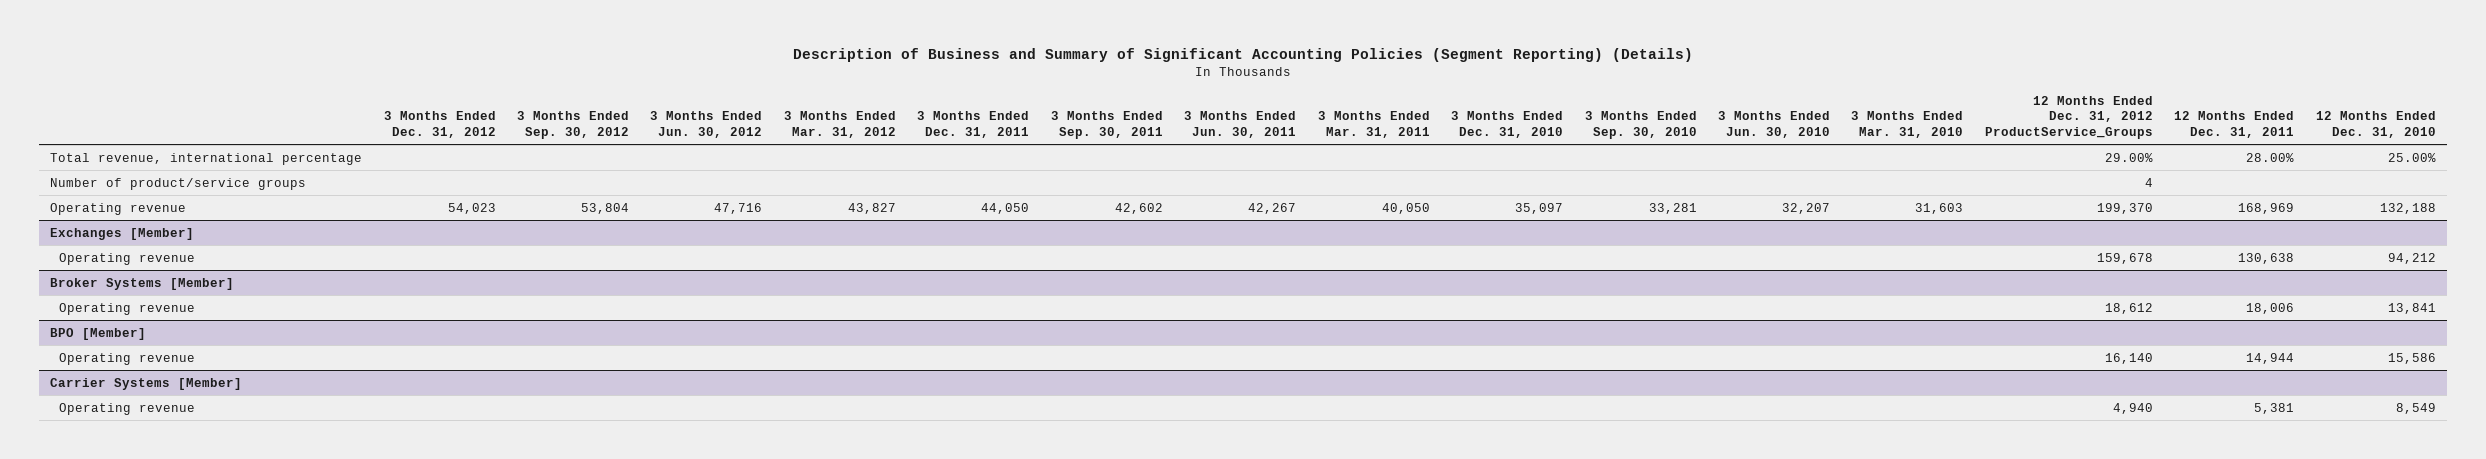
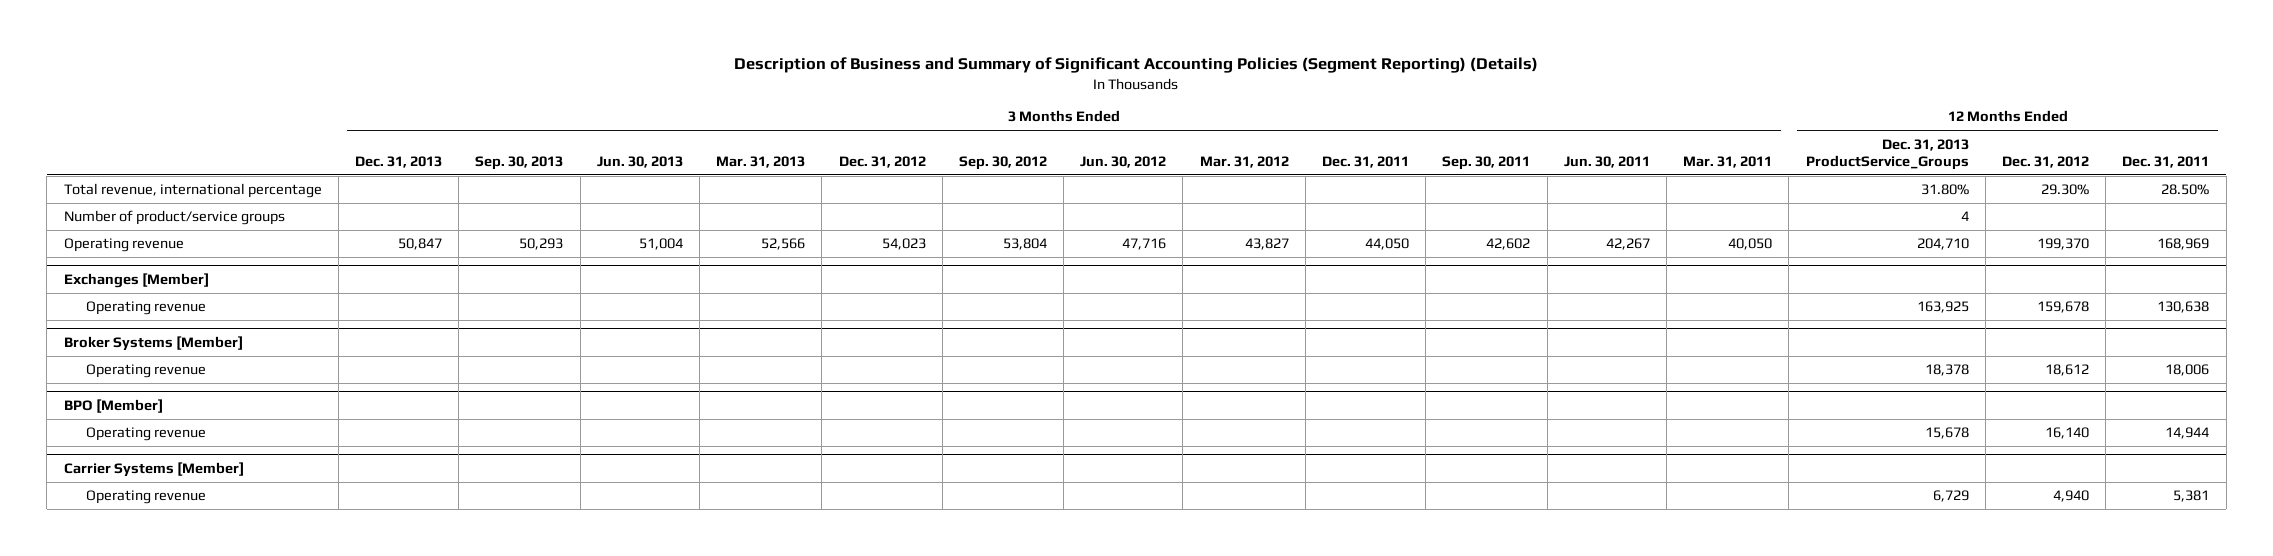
- | 3 Months Ended Dec. 31, 2012 | 3 Months Ended Sep. 30, 2012 | 3 Months Ended Jun. 30, 2012 | 3 Months Ended Mar. 31, 2012 | 3 Months Ended Dec. 31, 2011 | 3 Months Ended Sep. 30, 2011 | 3 Months Ended Jun. 30, 2011 | 3 Months Ended Mar. 31, 2011 | 3 Months Ended Dec. 31, 2010 | 3 Months Ended Sep. 30, 2010 | 3 Months Ended Jun. 30, 2010 | 3 Months Ended Mar. 31, 2010 | 12 Months Ended Dec. 31, 2012 ProductService_Groups | 12 Months Ended Dec. 31, 2011 | 12 Months Ended Dec. 31, 2010
+ | 3 Months Ended Dec. 31, 2013 | 3 Months Ended Sep. 30, 2013 | 3 Months Ended Jun. 30, 2013 | 3 Months Ended Mar. 31, 2013 | 3 Months Ended Dec. 31, 2012 | 3 Months Ended Sep. 30, 2012 | 3 Months Ended Jun. 30, 2012 | 3 Months Ended Mar. 31, 2012 | 3 Months Ended Dec. 31, 2011 | 3 Months Ended Sep. 30, 2011 | 3 Months Ended Jun. 30, 2011 | 3 Months Ended Mar. 31, 2011 | 12 Months Ended Dec. 31, 2013 ProductService_Groups | 12 Months Ended Dec. 31, 2012 | 12 Months Ended Dec. 31, 2011
- Total revenue, international percentage | | | | | | | | | | | | | 29.00% | 28.00% | 25.00%
+ Total revenue, international percentage | | | | | | | | | | | | | 31.80% | 29.30% | 28.50%

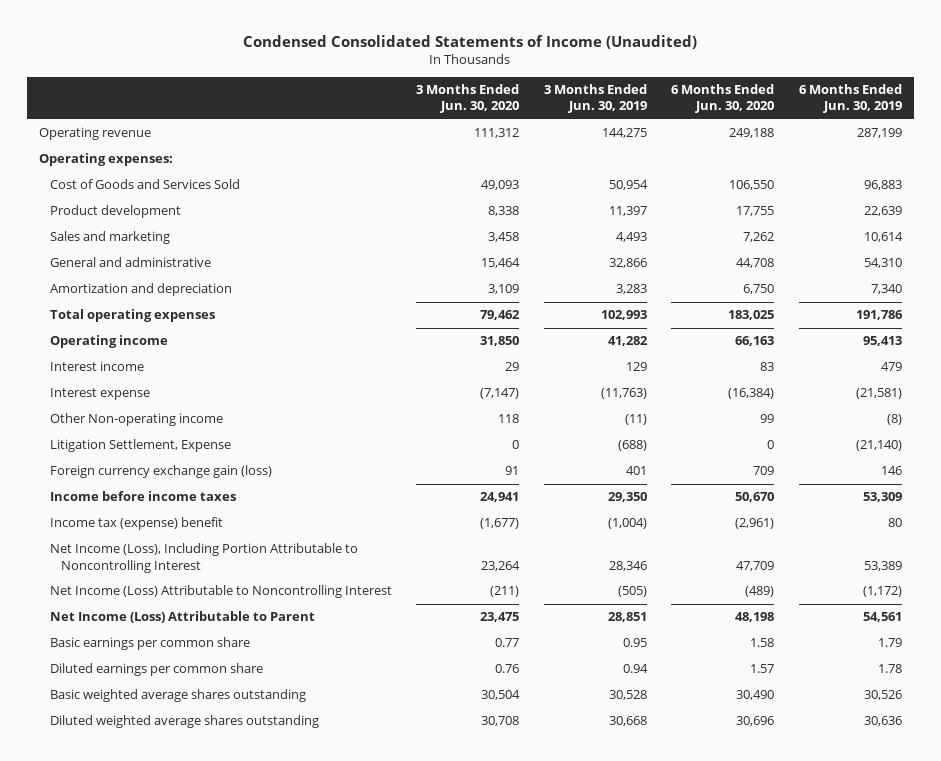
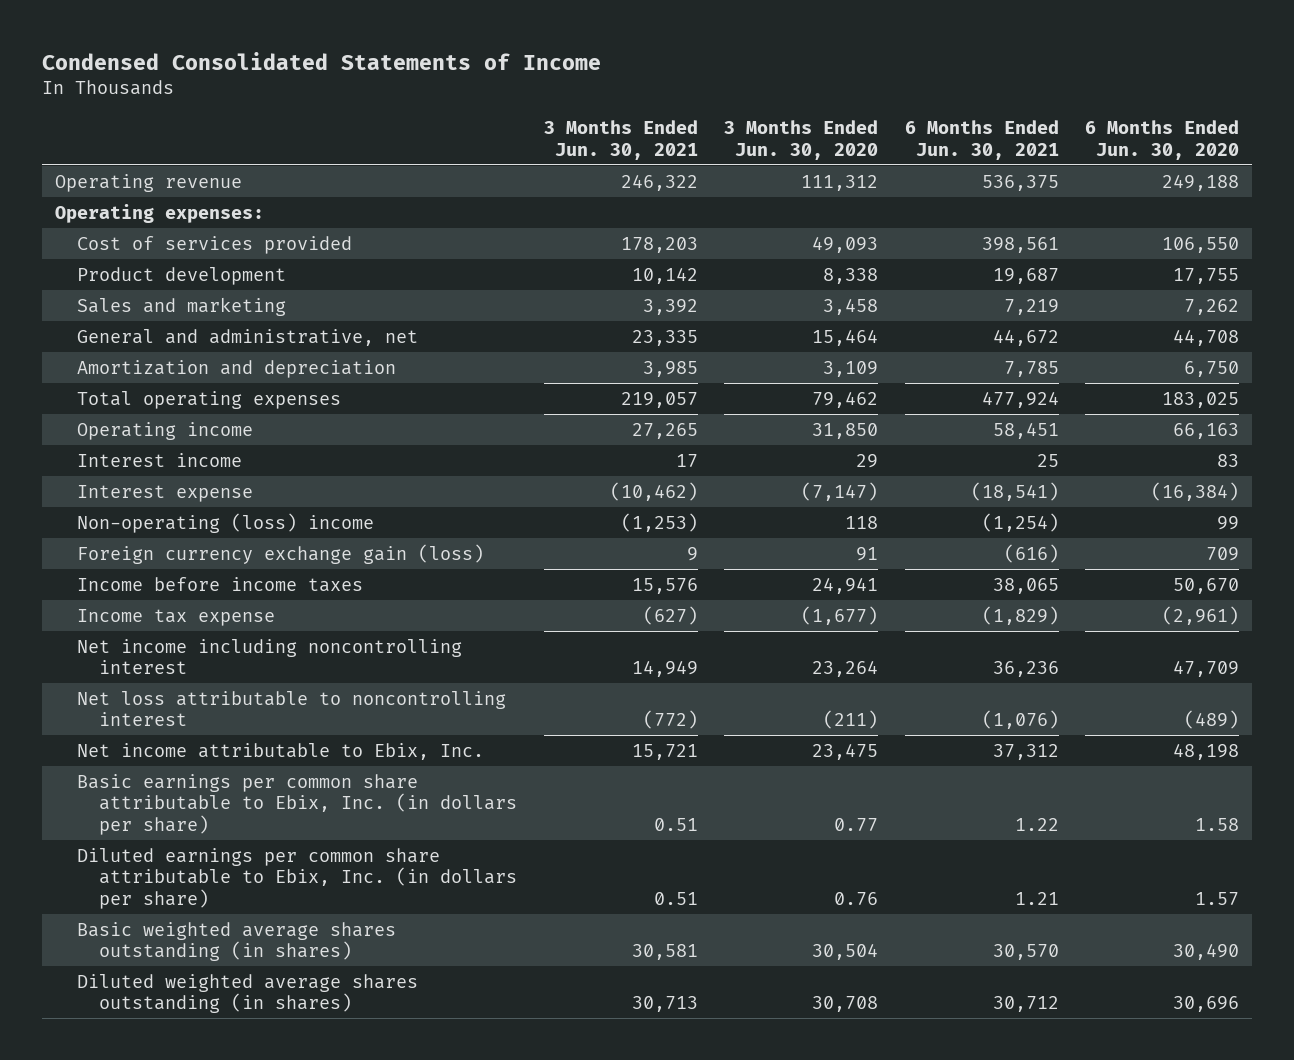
- Condensed Consolidated Statements of Income (Unaudited)
+ Condensed Consolidated Statements of Income
- | 3 Months Ended Jun. 30, 2020 | 3 Months Ended Jun. 30, 2019 | 6 Months Ended Jun. 30, 2020 | 6 Months Ended Jun. 30, 2019
+ | 3 Months Ended Jun. 30, 2021 | 3 Months Ended Jun. 30, 2020 | 6 Months Ended Jun. 30, 2021 | 6 Months Ended Jun. 30, 2020
- Cost of Goods and Services Sold | 49,093 | 50,954 | 106,550 | 96,883
+ Cost of services provided | 178,203 | 49,093 | 398,561 | 106,550
- General and administrative | 15,464 | 32,866 | 44,708 | 54,310
+ General and administrative, net | 23,335 | 15,464 | 44,672 | 44,708
- Other Non-operating income | 118 | (11) | 99 | (8)
- Litigation Settlement, Expense | 0 | (688) | 0 | (21,140)
+ Non-operating (loss) income | (1,253) | 118 | (1,254) | 99
- Income tax (expense) benefit | (1,677) | (1,004) | (2,961) | 80
- Net Income (Loss), Including Portion Attributable to Noncontrolling Interest | 23,264 | 28,346 | 47,709 | 53,389
- Net Income (Loss) Attributable to Noncontrolling Interest | (211) | (505) | (489) | (1,172)
- Net Income (Loss) Attributable to Parent | 23,475 | 28,851 | 48,198 | 54,561
- Basic earnings per common share | 0.77 | 0.95 | 1.58 | 1.79
- Diluted earnings per common share | 0.76 | 0.94 | 1.57 | 1.78
- Basic weighted average shares outstanding | 30,504 | 30,528 | 30,490 | 30,526
- Diluted weighted average shares outstanding | 30,708 | 30,668 | 30,696 | 30,636
+ Income tax expense | (627) | (1,677) | (1,829) | (2,961)
+ Net income including noncontrolling interest | 14,949 | 23,264 | 36,236 | 47,709
+ Net loss attributable to noncontrolling interest | (772) | (211) | (1,076) | (489)
+ Net income attributable to Ebix, Inc. | 15,721 | 23,475 | 37,312 | 48,198
+ Basic earnings per common share attributable to Ebix, Inc. (in dollars per share) | 0.51 | 0.77 | 1.22 | 1.58
+ Diluted earnings per common share attributable to Ebix, Inc. (in dollars per share) | 0.51 | 0.76 | 1.21 | 1.57
+ Basic weighted average shares outstanding (in shares) | 30,581 | 30,504 | 30,570 | 30,490
+ Diluted weighted average shares outstanding (in shares) | 30,713 | 30,708 | 30,712 | 30,696

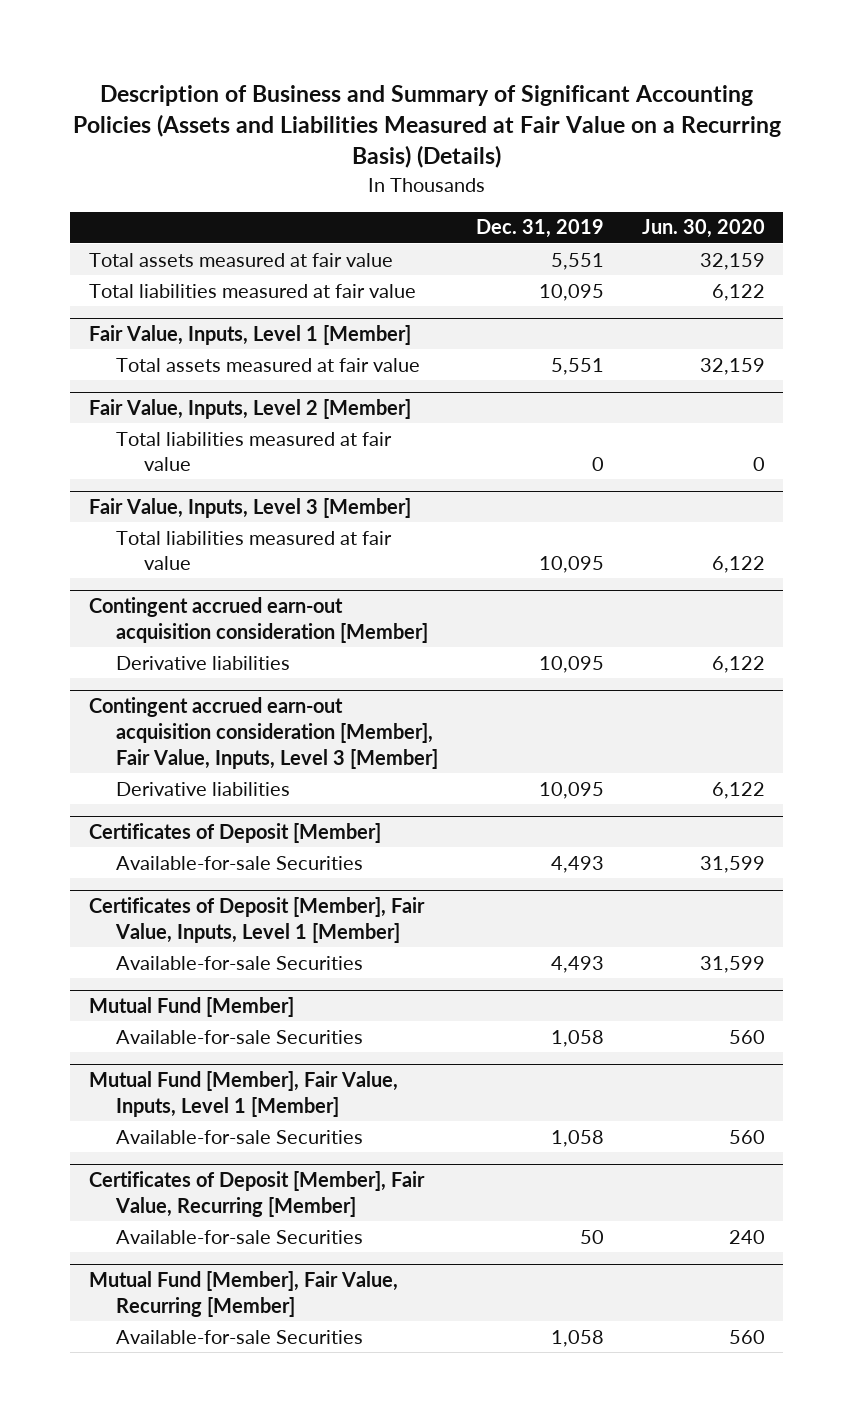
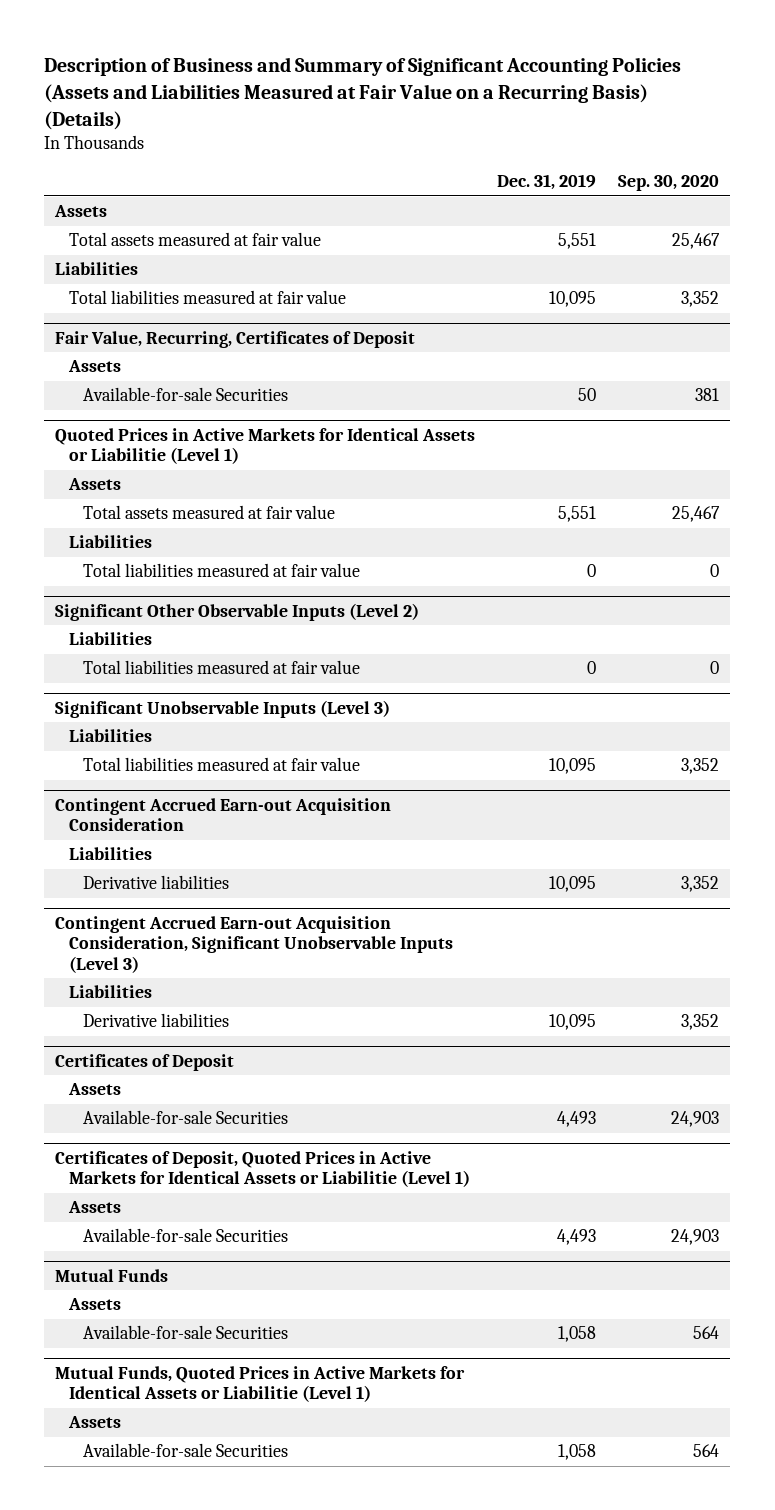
- | Dec. 31, 2019 | Jun. 30, 2020
+ | Dec. 31, 2019 | Sep. 30, 2020
+ Assets
+ Liabilities
- Fair Value, Inputs, Level 1 [Member]
+ Fair Value, Recurring, Certificates of Deposit
+ Assets
+ Available-for-sale Securities | 50 | 381
+ Quoted Prices in Active Markets for Identical Assets or Liabilitie (Level 1)
+ Assets
- Fair Value, Inputs, Level 2 [Member]
+ Liabilities
- Fair Value, Inputs, Level 3 [Member]
+ Significant Other Observable Inputs (Level 2)
+ Liabilities
+ Total liabilities measured at fair value | 0 | 0
+ Significant Unobservable Inputs (Level 3)
+ Liabilities
- Contingent accrued earn-out acquisition consideration [Member]
+ Contingent Accrued Earn-out Acquisition Consideration
+ Liabilities
- Contingent accrued earn-out acquisition consideration [Member], Fair Value, Inputs, Level 3 [Member]
+ Contingent Accrued Earn-out Acquisition Consideration, Significant Unobservable Inputs (Level 3)
+ Liabilities
- Certificates of Deposit [Member]
+ Certificates of Deposit
+ Assets
- Certificates of Deposit [Member], Fair Value, Inputs, Level 1 [Member]
+ Certificates of Deposit, Quoted Prices in Active Markets for Identical Assets or Liabilitie (Level 1)
+ Assets
- Mutual Fund [Member]
- Available-for-sale Securities | 1,058 | 560
- Mutual Fund [Member], Fair Value, Inputs, Level 1 [Member]
+ Mutual Funds
+ Assets
- Certificates of Deposit [Member], Fair Value, Recurring [Member]
- Available-for-sale Securities | 50 | 240
- Mutual Fund [Member], Fair Value, Recurring [Member]
+ Mutual Funds, Quoted Prices in Active Markets for Identical Assets or Liabilitie (Level 1)
+ Assets

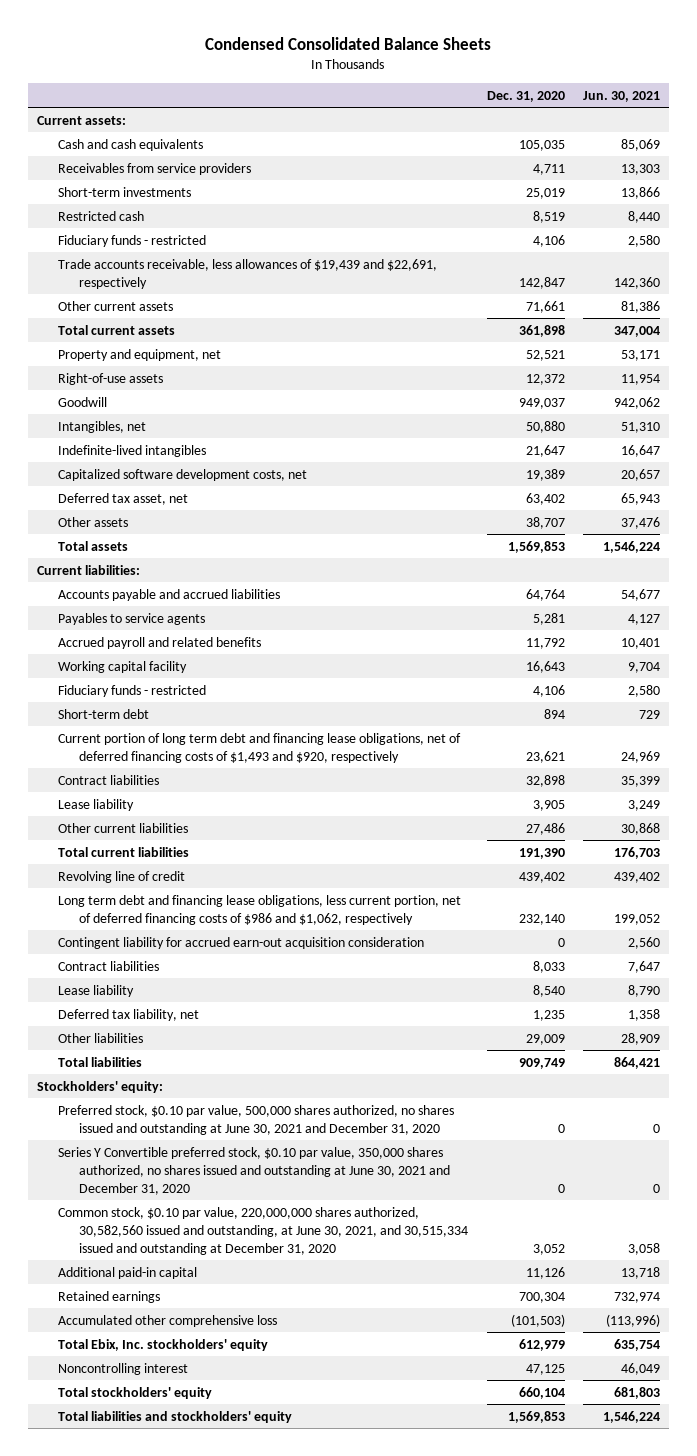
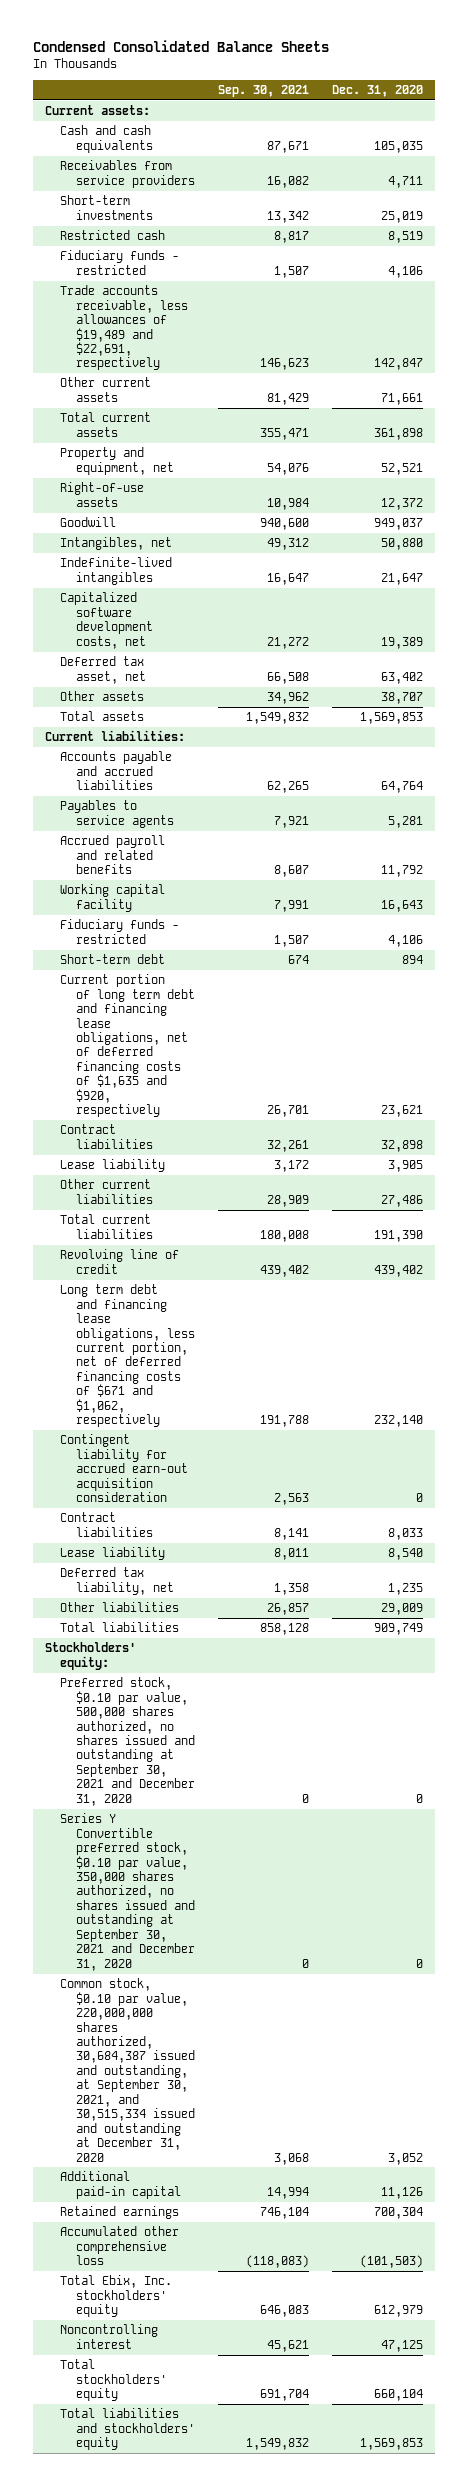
- | Dec. 31, 2020 | Jun. 30, 2021
+ | Sep. 30, 2021 | Dec. 31, 2020
- Trade accounts receivable, less allowances of $19,439 and $22,691, respectively | 142,847 | 142,360
+ Trade accounts receivable, less allowances of $19,489 and $22,691, respectively | 146,623 | 142,847
- Current portion of long term debt and financing lease obligations, net of deferred financing costs of $1,493 and $920, respectively | 23,621 | 24,969
+ Current portion of long term debt and financing lease obligations, net of deferred financing costs of $1,635 and $920, respectively | 26,701 | 23,621
- Long term debt and financing lease obligations, less current portion, net of deferred financing costs of $986 and $1,062, respectively | 232,140 | 199,052
+ Long term debt and financing lease obligations, less current portion, net of deferred financing costs of $671 and $1,062, respectively | 191,788 | 232,140
- Preferred stock, $0.10 par value, 500,000 shares authorized, no shares issued and outstanding at June 30, 2021 and December 31, 2020 | 0 | 0
- Series Y Convertible preferred stock, $0.10 par value, 350,000 shares authorized, no shares issued and outstanding at June 30, 2021 and December 31, 2020 | 0 | 0
- Common stock, $0.10 par value, 220,000,000 shares authorized, 30,582,560 issued and outstanding, at June 30, 2021, and 30,515,334 issued and outstanding at December 31, 2020 | 3,052 | 3,058
+ Preferred stock, $0.10 par value, 500,000 shares authorized, no shares issued and outstanding at September 30, 2021 and December 31, 2020 | 0 | 0
+ Series Y Convertible preferred stock, $0.10 par value, 350,000 shares authorized, no shares issued and outstanding at September 30, 2021 and December 31, 2020 | 0 | 0
+ Common stock, $0.10 par value, 220,000,000 shares authorized, 30,684,387 issued and outstanding, at September 30, 2021, and 30,515,334 issued and outstanding at December 31, 2020 | 3,068 | 3,052

